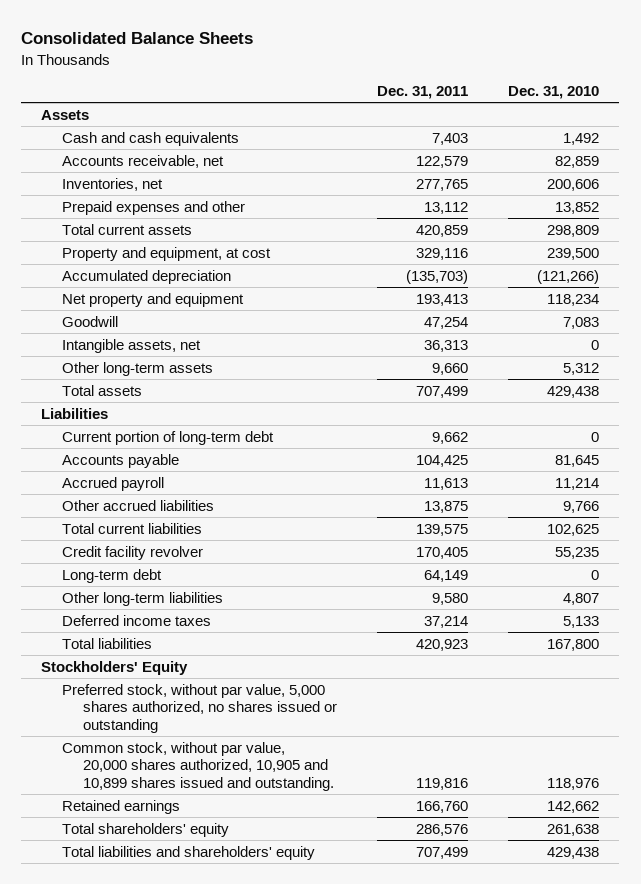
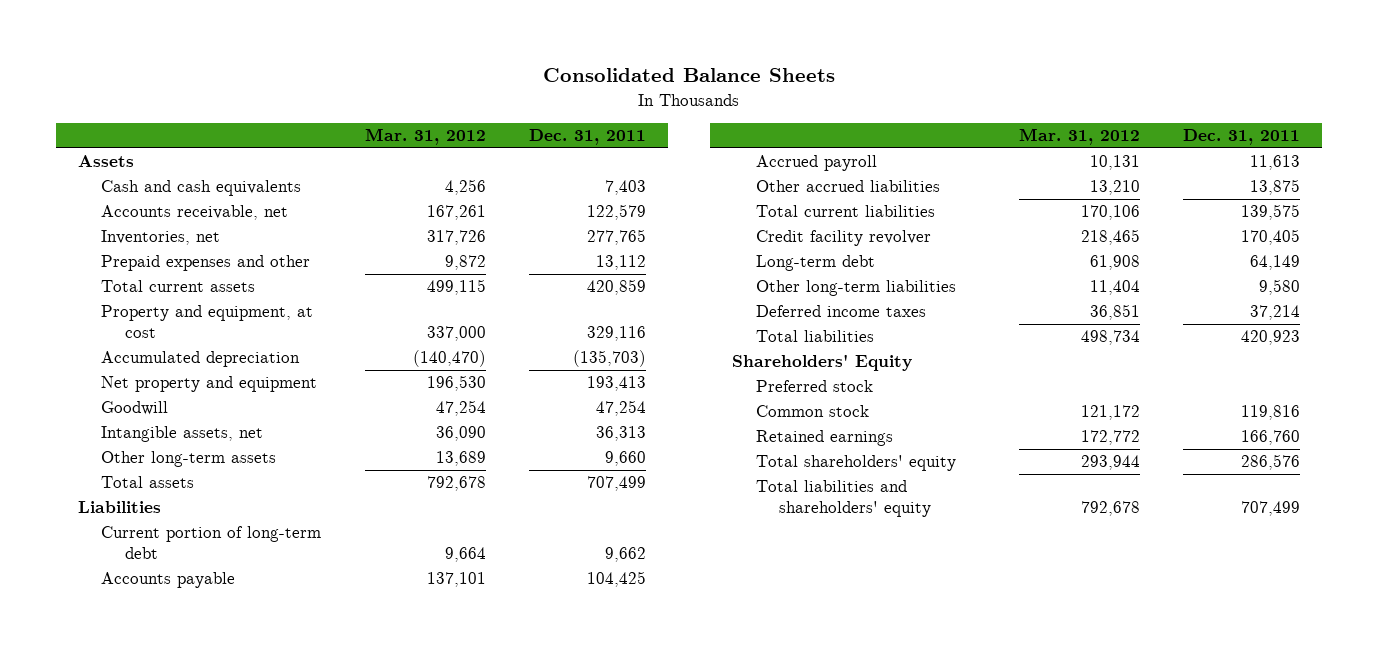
- | Dec. 31, 2011 | Dec. 31, 2010
+ | Mar. 31, 2012 | Dec. 31, 2011
- Stockholders' Equity
- Preferred stock, without par value, 5,000 shares authorized, no shares issued or outstanding
- Common stock, without par value, 20,000 shares authorized, 10,905 and 10,899 shares issued and outstanding. | 119,816 | 118,976
+ Shareholders' Equity
+ Preferred stock
+ Common stock | 121,172 | 119,816

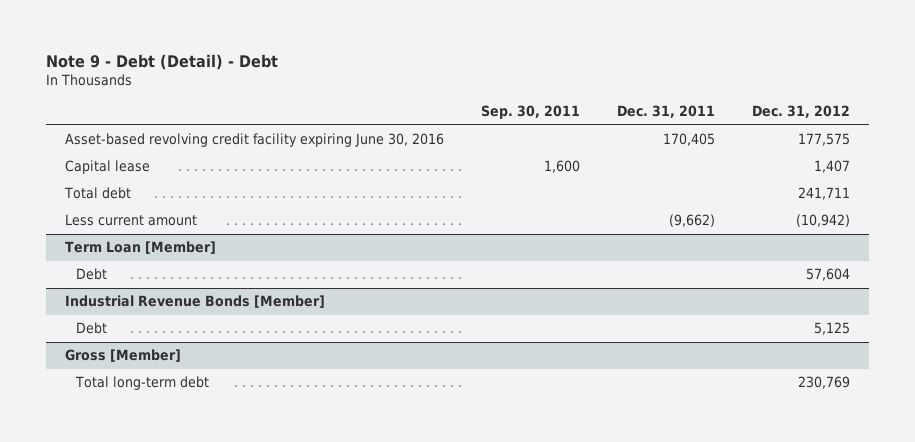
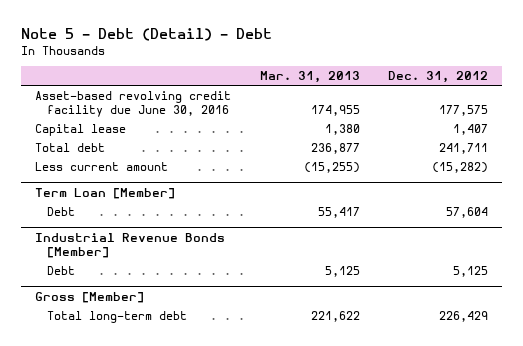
- Note 9 - Debt (Detail) - Debt
+ Note 5 - Debt (Detail) - Debt
- | Sep. 30, 2011 | Dec. 31, 2011 | Dec. 31, 2012
+ | Mar. 31, 2013 | Dec. 31, 2012
- Asset-based revolving credit facility expiring June 30, 2016 | | 170,405 | 177,575
+ Asset-based revolving credit facility due June 30, 2016 | 174,955 | 177,575
- Less current amount | | (9,662) | (10,942)
+ Less current amount | (15,255) | (15,282)
@ Gross [Member]
- Total long-term debt | | | 230,769
+ Total long-term debt | 221,622 | 226,429

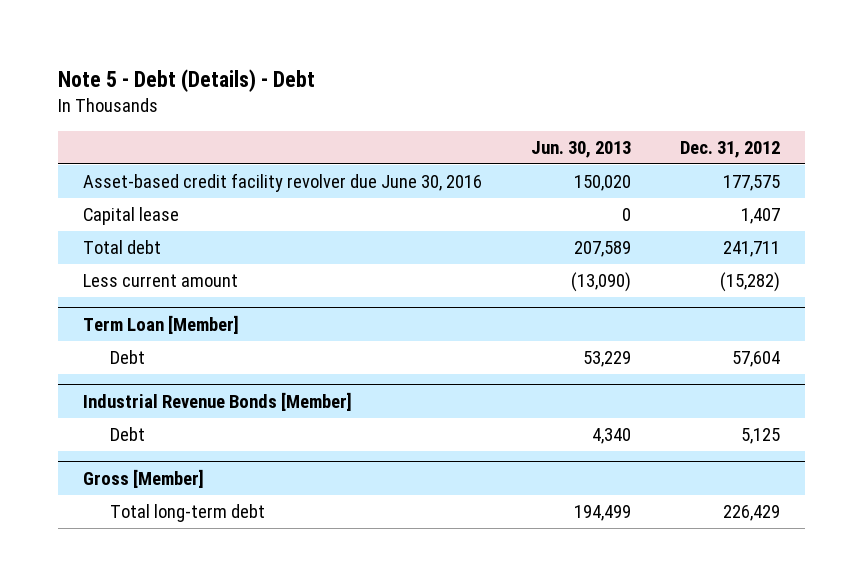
- Note 5 - Debt (Detail) - Debt
+ Note 5 - Debt (Details) - Debt
- | Mar. 31, 2013 | Dec. 31, 2012
+ | Jun. 30, 2013 | Dec. 31, 2012
- Asset-based revolving credit facility due June 30, 2016 | 174,955 | 177,575
+ Asset-based credit facility revolver due June 30, 2016 | 150,020 | 177,575

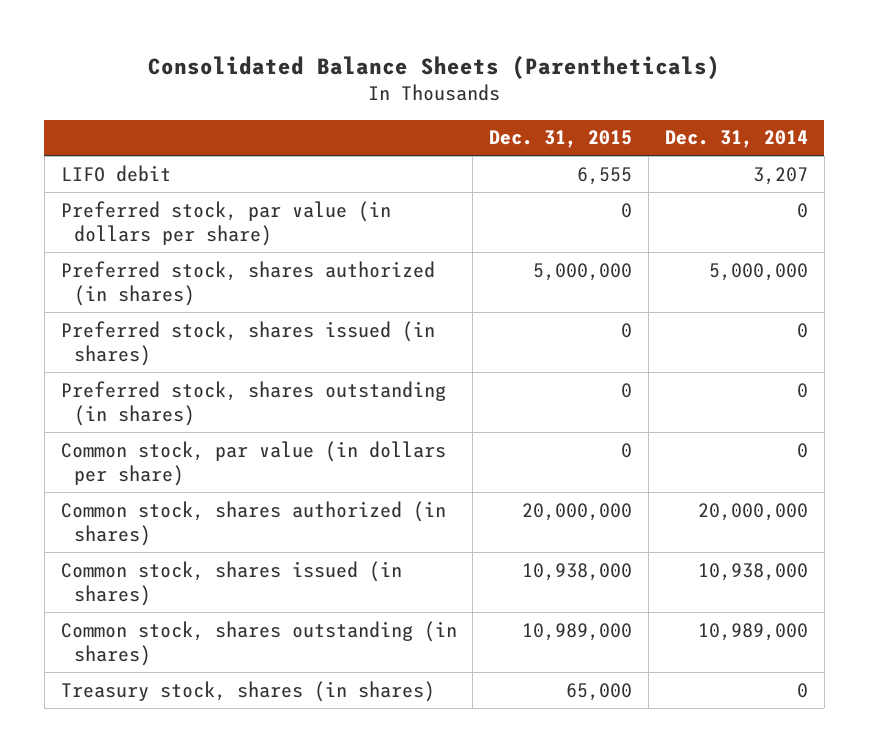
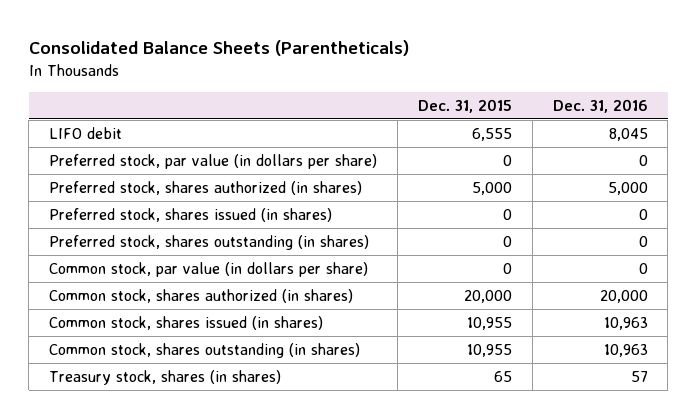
- | Dec. 31, 2015 | Dec. 31, 2014
+ | Dec. 31, 2015 | Dec. 31, 2016
- Preferred stock, shares authorized (in shares) | 5,000,000 | 5,000,000
+ Preferred stock, shares authorized (in shares) | 5,000 | 5,000
- Common stock, shares authorized (in shares) | 20,000,000 | 20,000,000
- Common stock, shares issued (in shares) | 10,938,000 | 10,938,000
- Common stock, shares outstanding (in shares) | 10,989,000 | 10,989,000
- Treasury stock, shares (in shares) | 65,000 | 0
+ Common stock, shares authorized (in shares) | 20,000 | 20,000
+ Common stock, shares issued (in shares) | 10,955 | 10,963
+ Common stock, shares outstanding (in shares) | 10,955 | 10,963
+ Treasury stock, shares (in shares) | 65 | 57

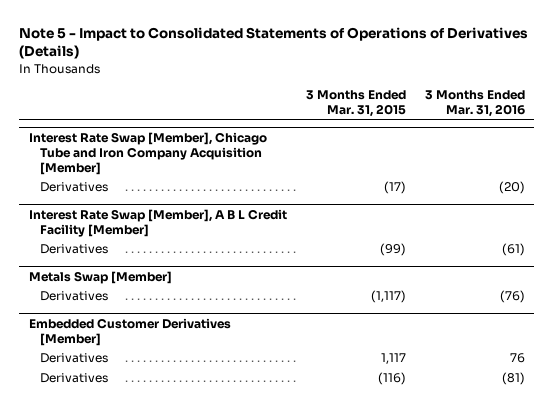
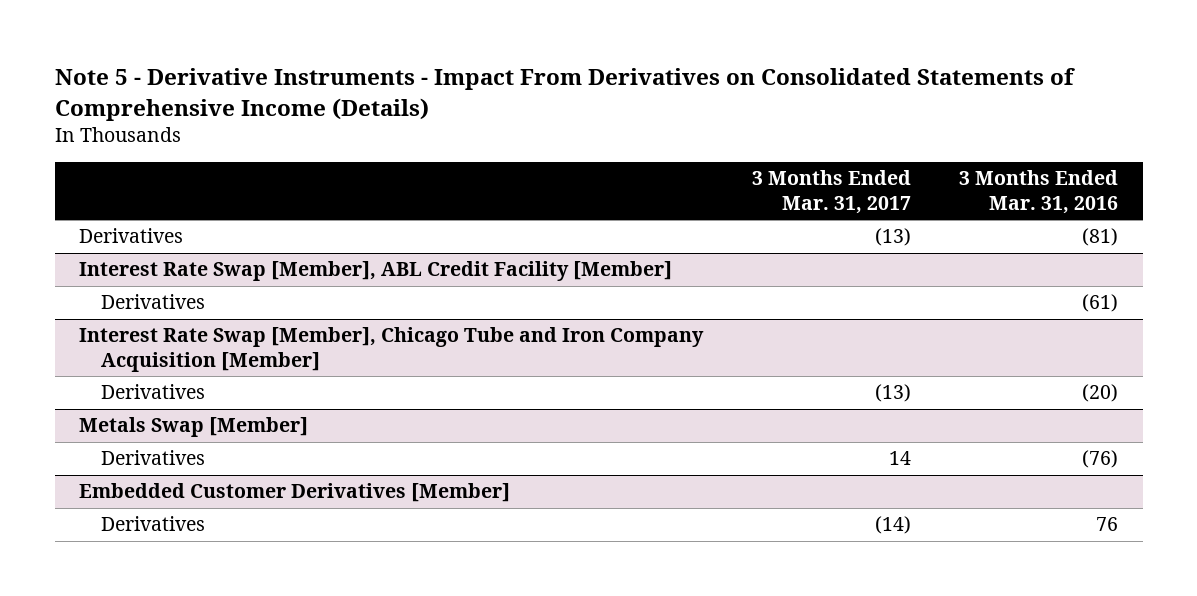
- Note 5 - Impact to Consolidated Statements of Operations of Derivatives (Details)
+ Note 5 - Derivative Instruments - Impact From Derivatives on Consolidated Statements of Comprehensive Income (Details)
- | 3 Months Ended Mar. 31, 2015 | 3 Months Ended Mar. 31, 2016
+ | 3 Months Ended Mar. 31, 2017 | 3 Months Ended Mar. 31, 2016
+ Derivatives | (13) | (81)
+ Interest Rate Swap [Member], ABL Credit Facility [Member]
+ Derivatives | | (61)
- Interest Rate Swap [Member], A B L Credit Facility [Member]
- Derivatives | (99) | (61)
@ Embedded Customer Derivatives [Member]
- Derivatives | (116) | (81)

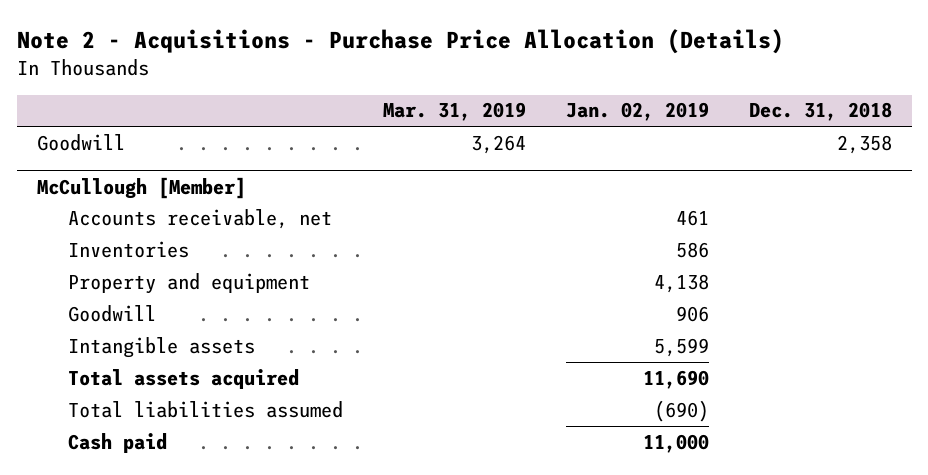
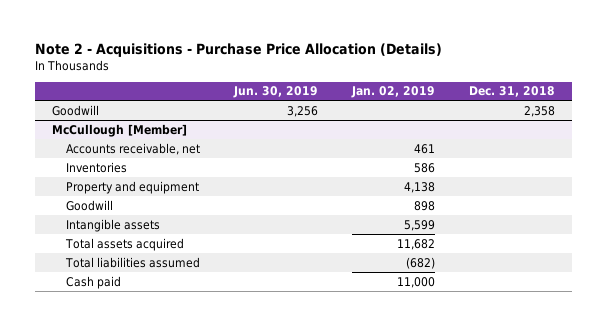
- | Mar. 31, 2019 | Jan. 02, 2019 | Dec. 31, 2018
+ | Jun. 30, 2019 | Jan. 02, 2019 | Dec. 31, 2018
@ McCullough [Member]
- Goodwill | | 906 |
+ Goodwill | | 898 |
- Total assets acquired | | 11,690 |
- Total liabilities assumed | | (690) |
+ Total assets acquired | | 11,682 |
+ Total liabilities assumed | | (682) |

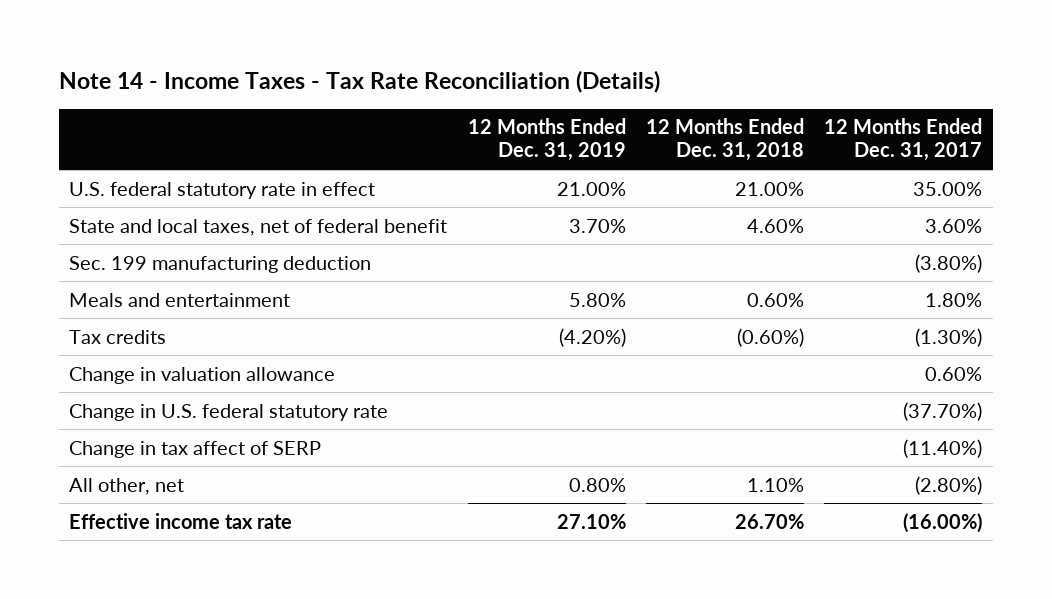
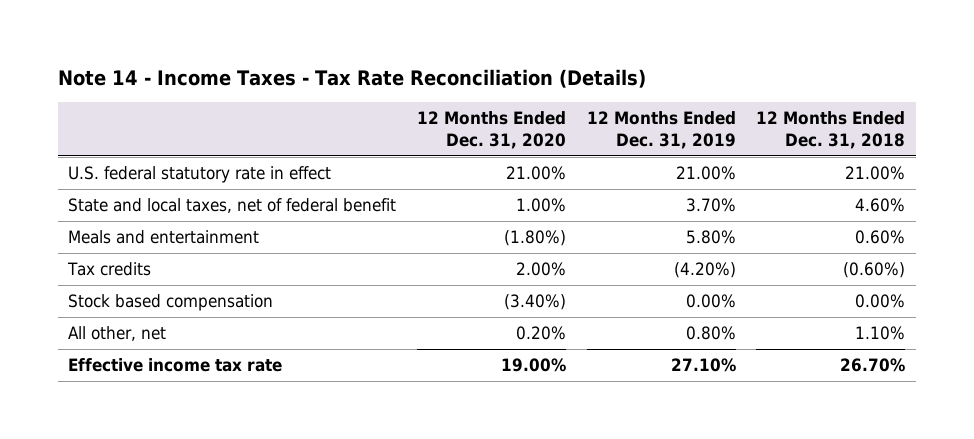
- | 12 Months Ended Dec. 31, 2019 | 12 Months Ended Dec. 31, 2018 | 12 Months Ended Dec. 31, 2017
+ | 12 Months Ended Dec. 31, 2020 | 12 Months Ended Dec. 31, 2019 | 12 Months Ended Dec. 31, 2018
- Sec. 199 manufacturing deduction | | | (3.80%)
- Change in valuation allowance | | | 0.60%
- Change in U.S. federal statutory rate | | | (37.70%)
- Change in tax affect of SERP | | | (11.40%)
+ Stock based compensation | (3.40%) | 0.00% | 0.00%

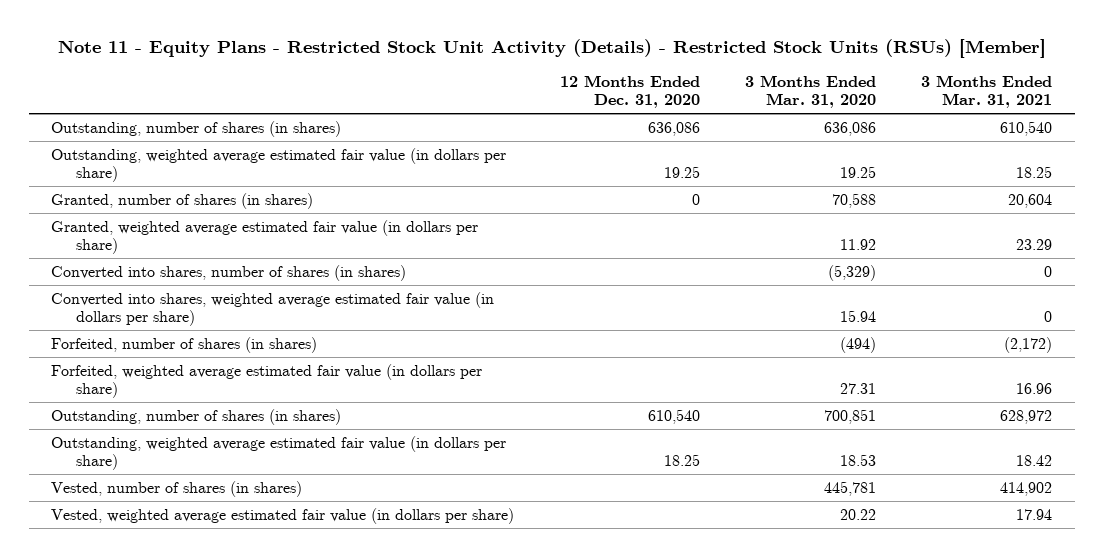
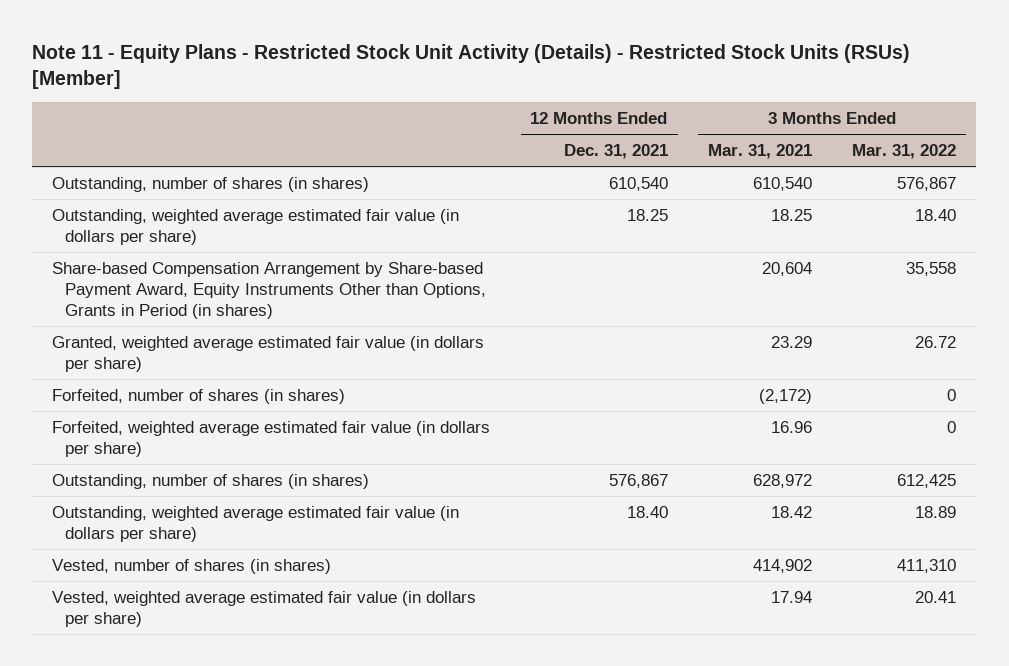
- | 12 Months Ended Dec. 31, 2020 | 3 Months Ended Mar. 31, 2020 | 3 Months Ended Mar. 31, 2021
+ | 12 Months Ended Dec. 31, 2021 | 3 Months Ended Mar. 31, 2021 | 3 Months Ended Mar. 31, 2022
- Granted, number of shares (in shares) | 0 | 70,588 | 20,604
+ Share-based Compensation Arrangement by Share-based Payment Award, Equity Instruments Other than Options, Grants in Period (in shares) | | 20,604 | 35,558
- Converted into shares, number of shares (in shares) | | (5,329) | 0
- Converted into shares, weighted average estimated fair value (in dollars per share) | | 15.94 | 0

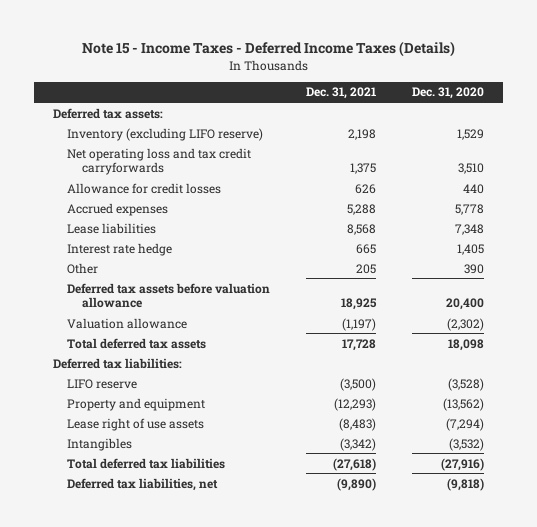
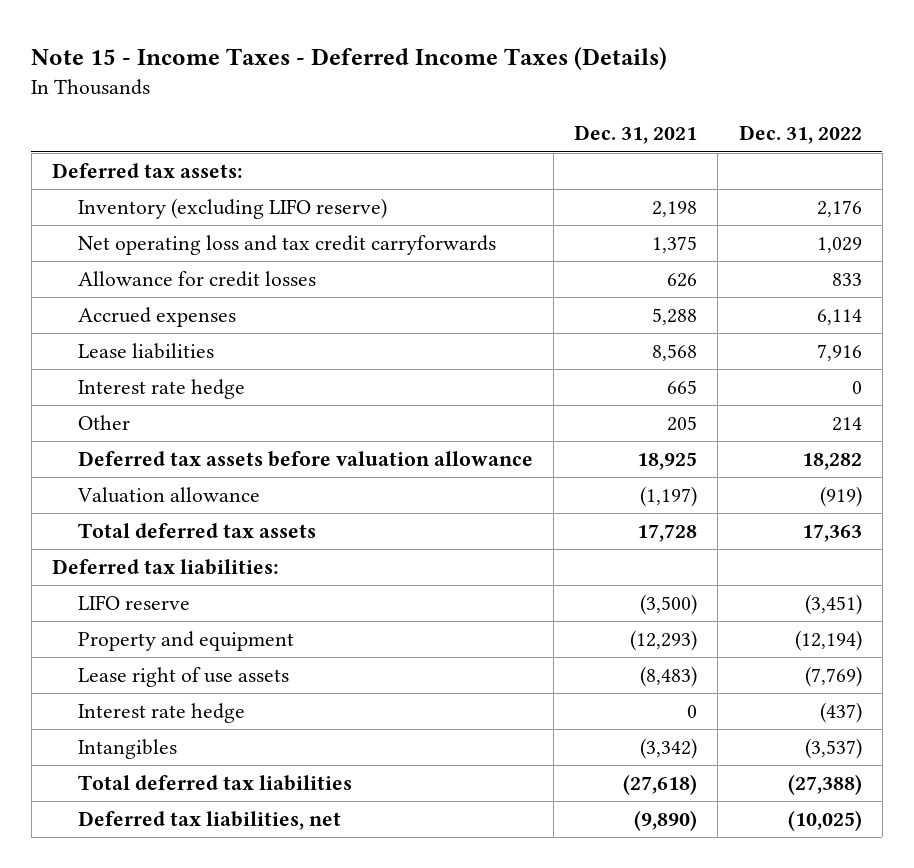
- | Dec. 31, 2021 | Dec. 31, 2020
+ | Dec. 31, 2021 | Dec. 31, 2022
+ Interest rate hedge | 0 | (437)

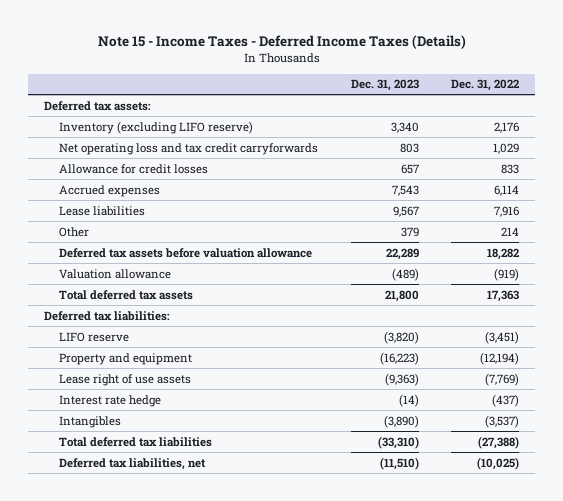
- | Dec. 31, 2021 | Dec. 31, 2022
+ | Dec. 31, 2023 | Dec. 31, 2022
- Interest rate hedge | 665 | 0

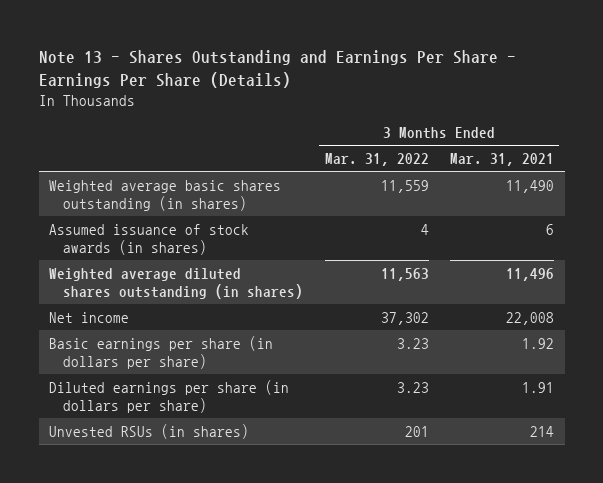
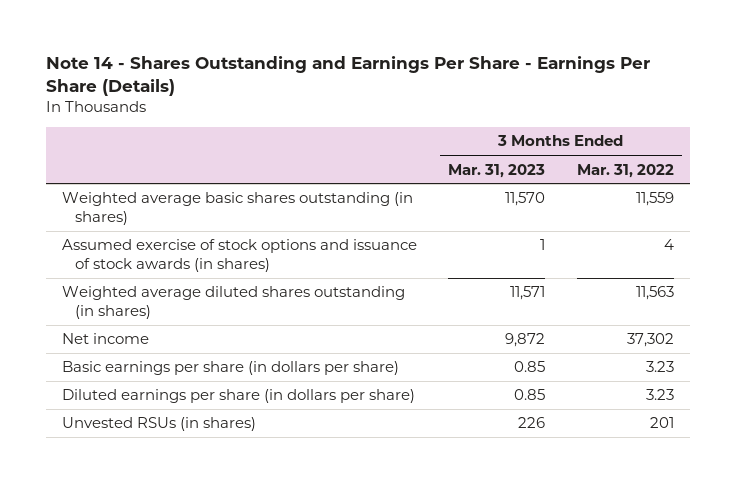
- Note 13 - Shares Outstanding and Earnings Per Share - Earnings Per Share (Details)
+ Note 14 - Shares Outstanding and Earnings Per Share - Earnings Per Share (Details)
- | 3 Months Ended Mar. 31, 2022 | 3 Months Ended Mar. 31, 2021
+ | 3 Months Ended Mar. 31, 2023 | 3 Months Ended Mar. 31, 2022
- Assumed issuance of stock awards (in shares) | 4 | 6
+ Assumed exercise of stock options and issuance of stock awards (in shares) | 1 | 4

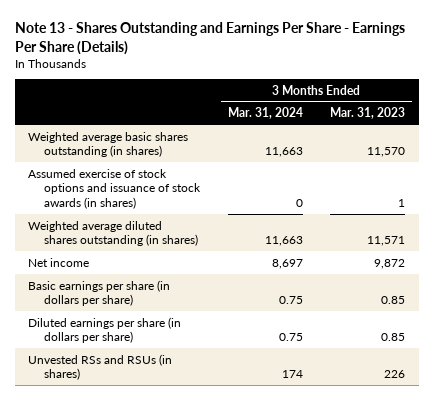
- Note 14 - Shares Outstanding and Earnings Per Share - Earnings Per Share (Details)
+ Note 13 - Shares Outstanding and Earnings Per Share - Earnings Per Share (Details)
- | 3 Months Ended Mar. 31, 2023 | 3 Months Ended Mar. 31, 2022
+ | 3 Months Ended Mar. 31, 2024 | 3 Months Ended Mar. 31, 2023
- Unvested RSUs (in shares) | 226 | 201
+ Unvested RSs and RSUs (in shares) | 174 | 226

